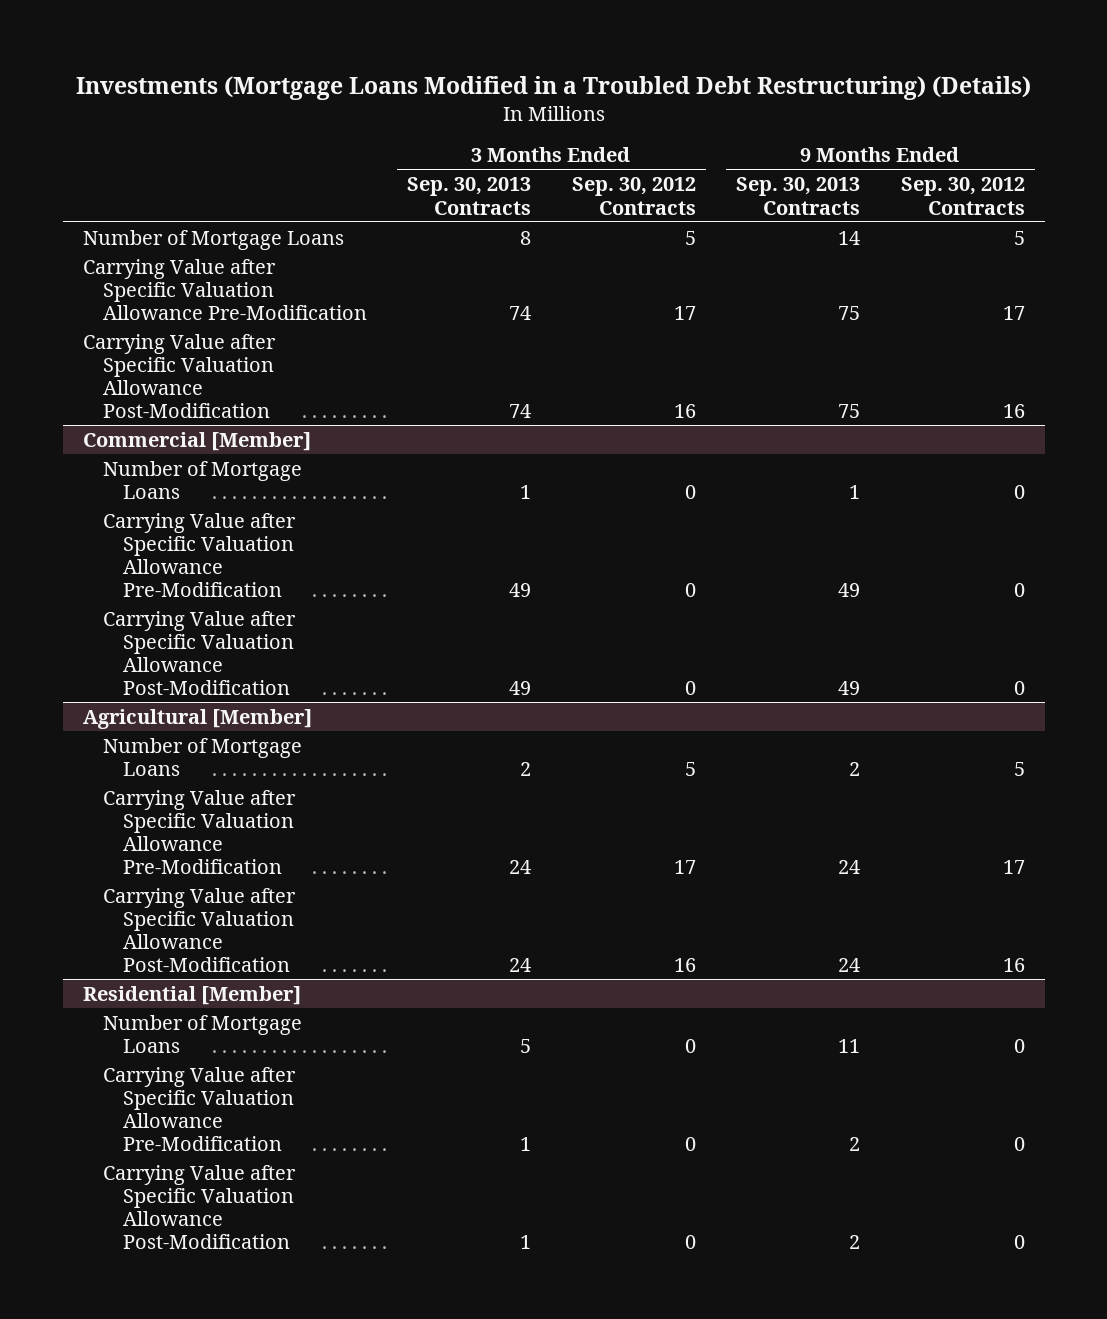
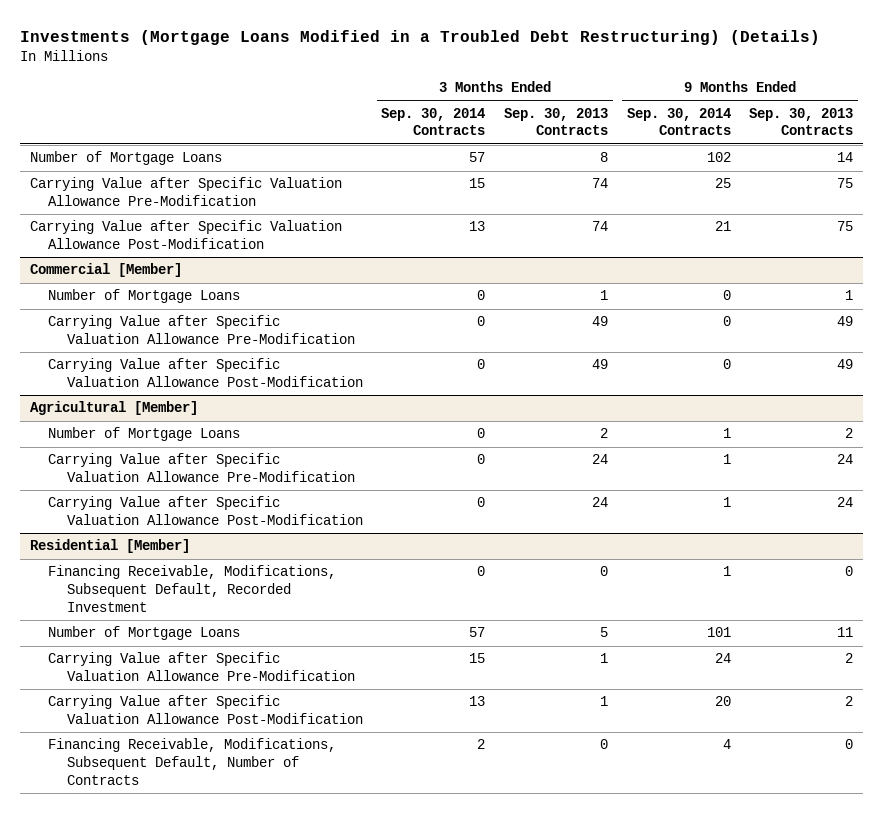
- | 3 Months Ended Sep. 30, 2013 Contracts | 3 Months Ended Sep. 30, 2012 Contracts | 9 Months Ended Sep. 30, 2013 Contracts | 9 Months Ended Sep. 30, 2012 Contracts
+ | 3 Months Ended Sep. 30, 2014 Contracts | 3 Months Ended Sep. 30, 2013 Contracts | 9 Months Ended Sep. 30, 2014 Contracts | 9 Months Ended Sep. 30, 2013 Contracts
@ Residential [Member]
+ Financing Receivable, Modifications, Subsequent Default, Recorded Investment | 0 | 0 | 1 | 0
+ Financing Receivable, Modifications, Subsequent Default, Number of Contracts | 2 | 0 | 4 | 0

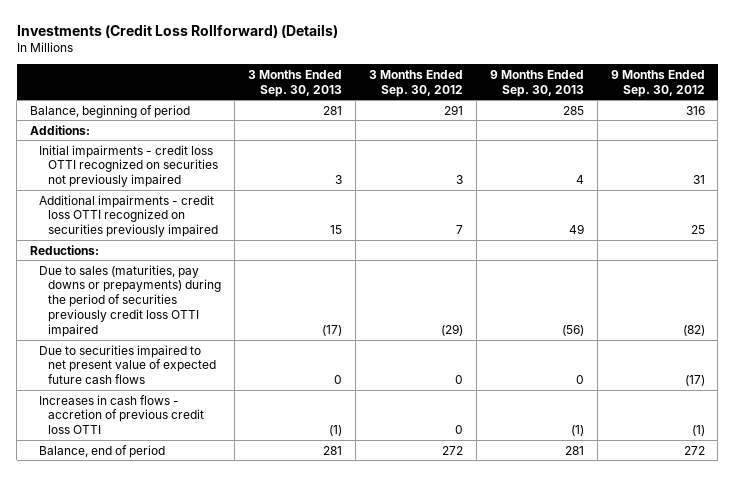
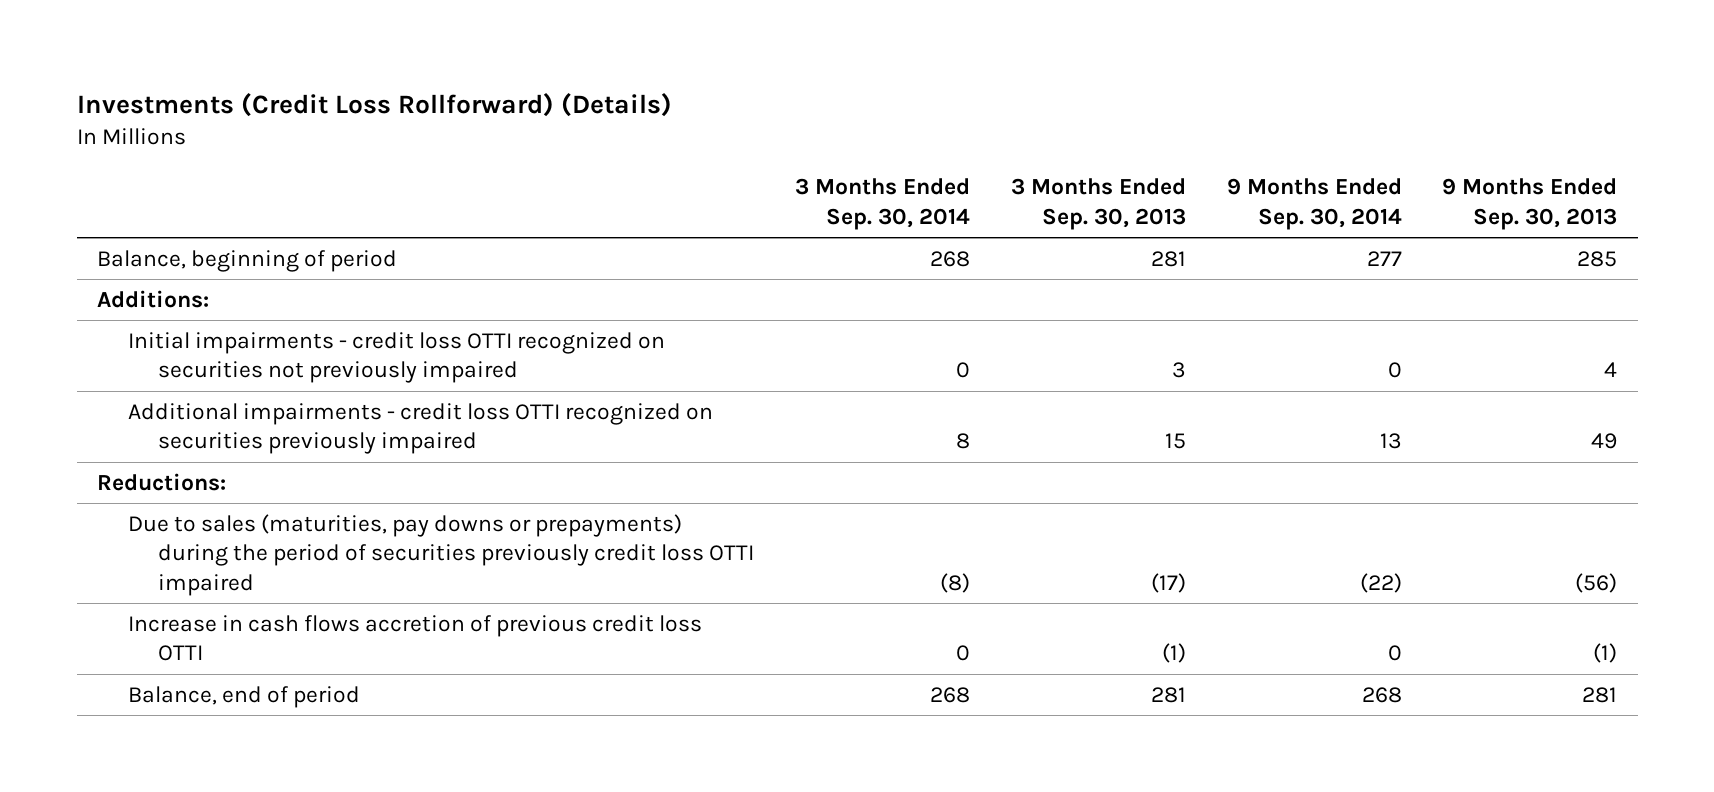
- | 3 Months Ended Sep. 30, 2013 | 3 Months Ended Sep. 30, 2012 | 9 Months Ended Sep. 30, 2013 | 9 Months Ended Sep. 30, 2012
+ | 3 Months Ended Sep. 30, 2014 | 3 Months Ended Sep. 30, 2013 | 9 Months Ended Sep. 30, 2014 | 9 Months Ended Sep. 30, 2013
- Due to securities impaired to net present value of expected future cash flows | 0 | 0 | 0 | (17)
- Increases in cash flows - accretion of previous credit loss OTTI | (1) | 0 | (1) | (1)
+ Increase in cash flows accretion of previous credit loss OTTI | 0 | (1) | 0 | (1)

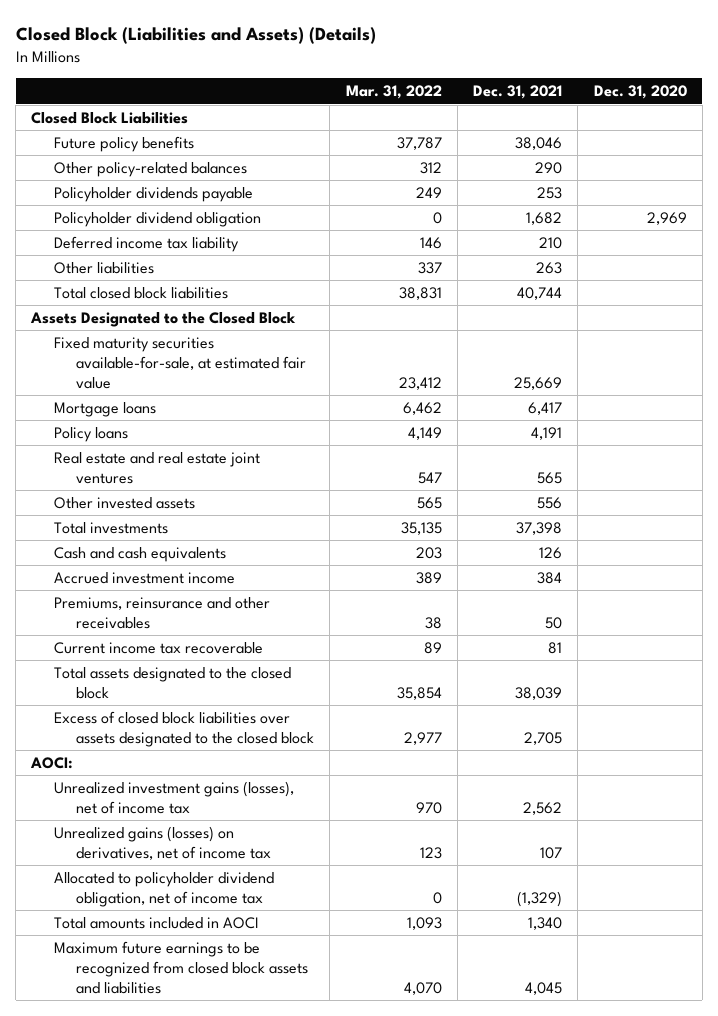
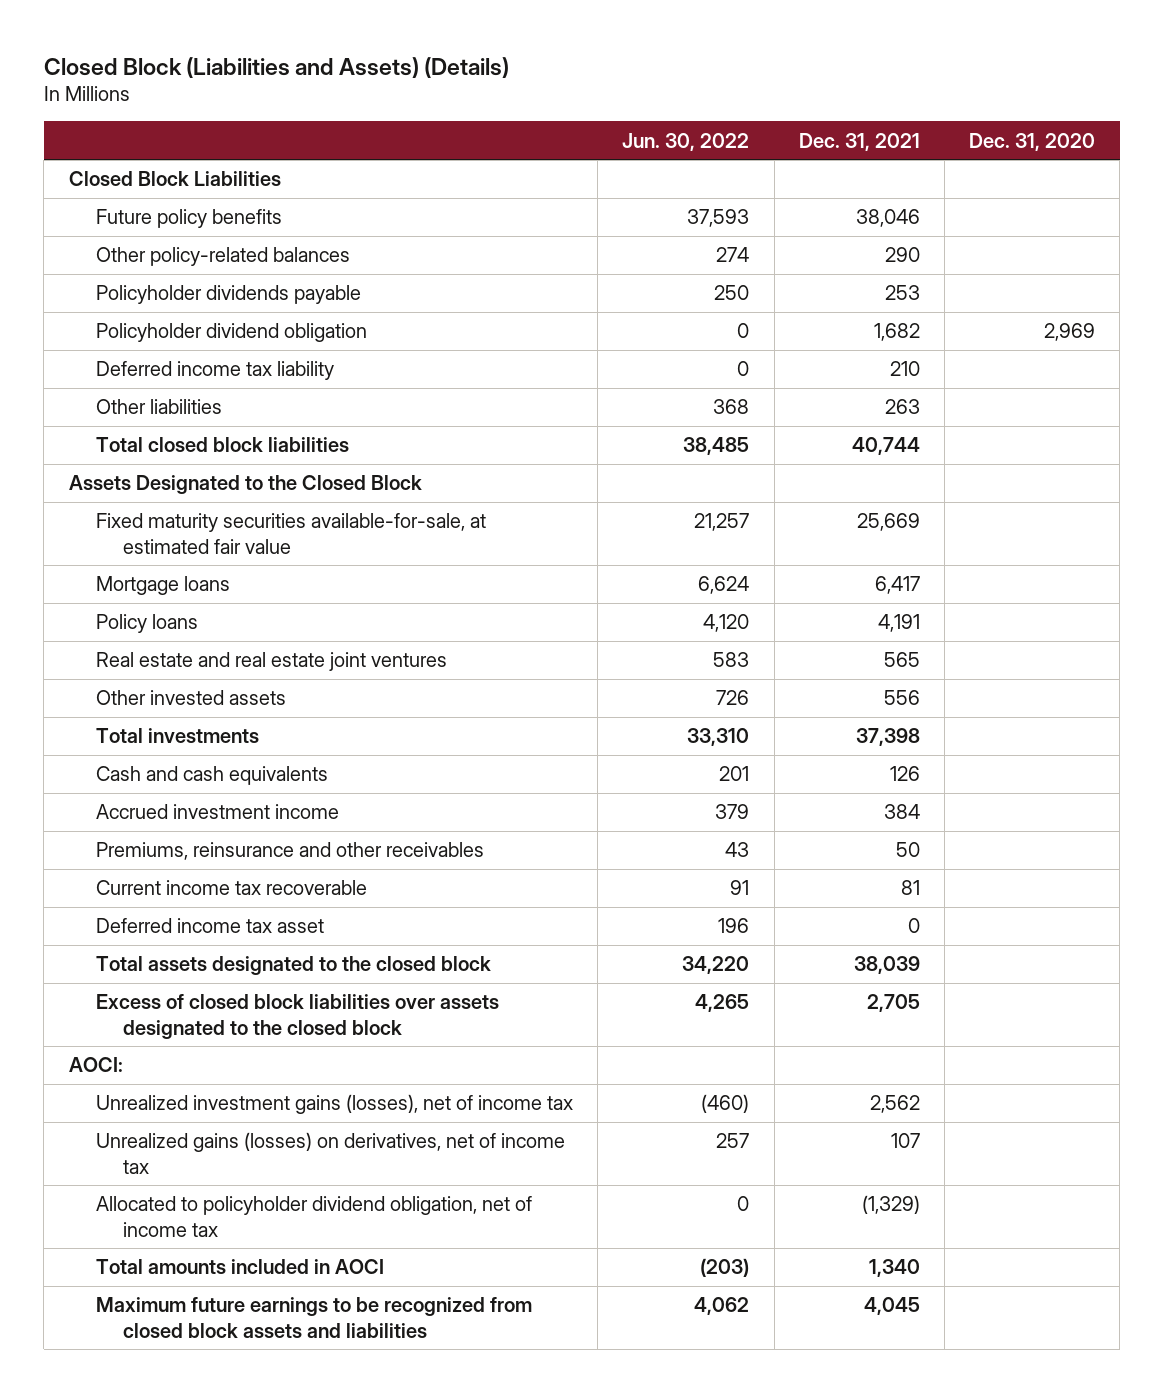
- | Mar. 31, 2022 | Dec. 31, 2021 | Dec. 31, 2020
+ | Jun. 30, 2022 | Dec. 31, 2021 | Dec. 31, 2020
+ Deferred income tax asset | 196 | 0 |

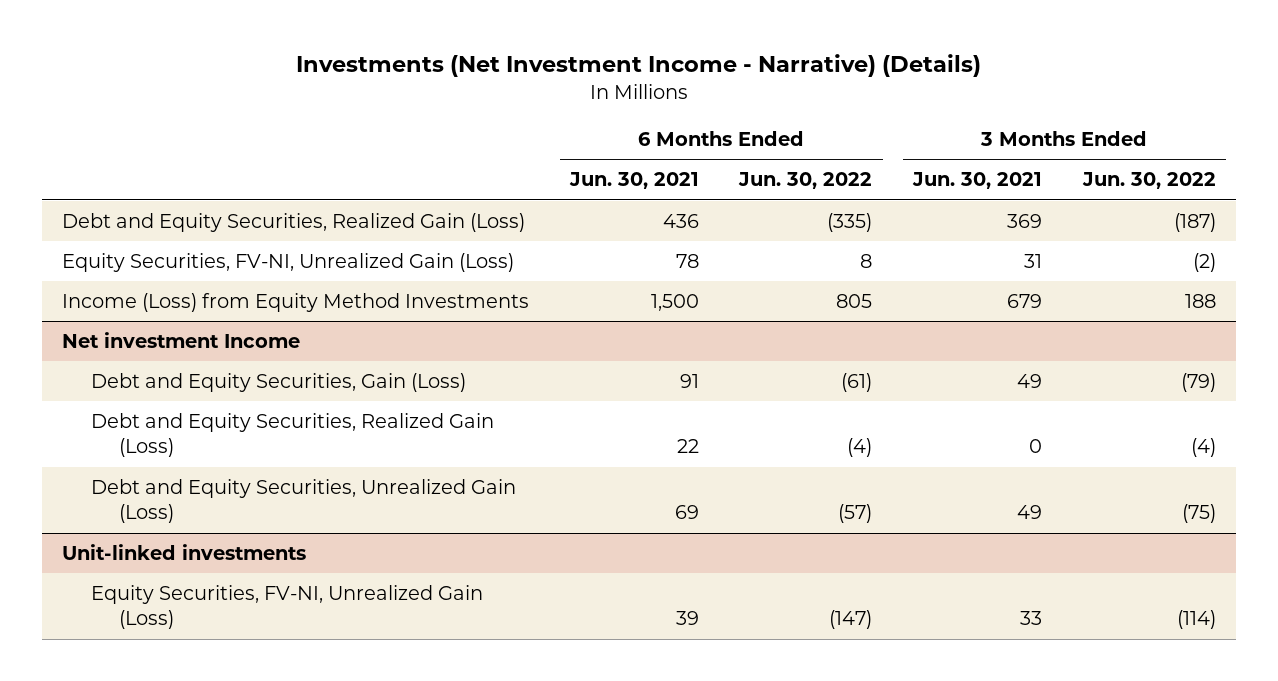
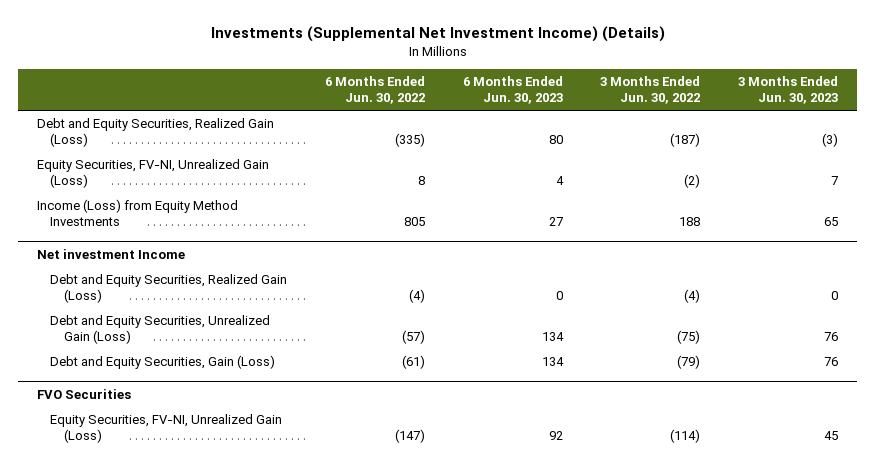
- Investments (Net Investment Income - Narrative) (Details)
+ Investments (Supplemental Net Investment Income) (Details)
- | 6 Months Ended Jun. 30, 2021 | 6 Months Ended Jun. 30, 2022 | 3 Months Ended Jun. 30, 2021 | 3 Months Ended Jun. 30, 2022
+ | 6 Months Ended Jun. 30, 2022 | 6 Months Ended Jun. 30, 2023 | 3 Months Ended Jun. 30, 2022 | 3 Months Ended Jun. 30, 2023
- Unit-linked investments
@ Net investment Income
moved down: Debt and Equity Securities, Gain (Loss) | (61) | 134 | (79) | 76
+ FVO Securities

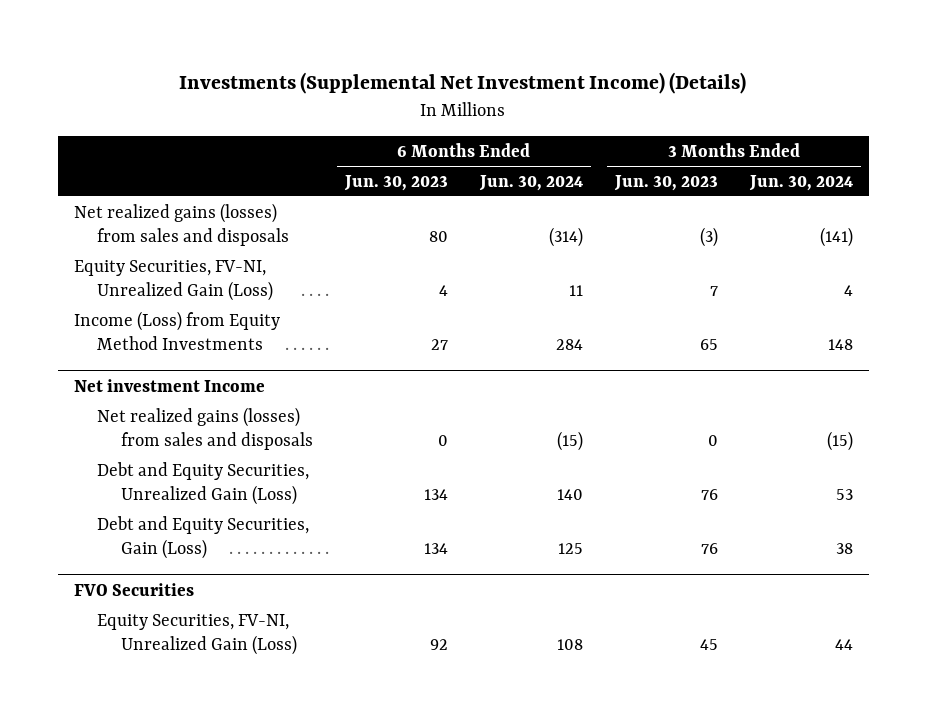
- | 6 Months Ended Jun. 30, 2022 | 6 Months Ended Jun. 30, 2023 | 3 Months Ended Jun. 30, 2022 | 3 Months Ended Jun. 30, 2023
+ | 6 Months Ended Jun. 30, 2023 | 6 Months Ended Jun. 30, 2024 | 3 Months Ended Jun. 30, 2023 | 3 Months Ended Jun. 30, 2024
- Debt and Equity Securities, Realized Gain (Loss) | (335) | 80 | (187) | (3)
+ Net realized gains (losses) from sales and disposals | 80 | (314) | (3) | (141)
@ Net investment Income
- Debt and Equity Securities, Realized Gain (Loss) | (4) | 0 | (4) | 0
+ Net realized gains (losses) from sales and disposals | 0 | (15) | 0 | (15)

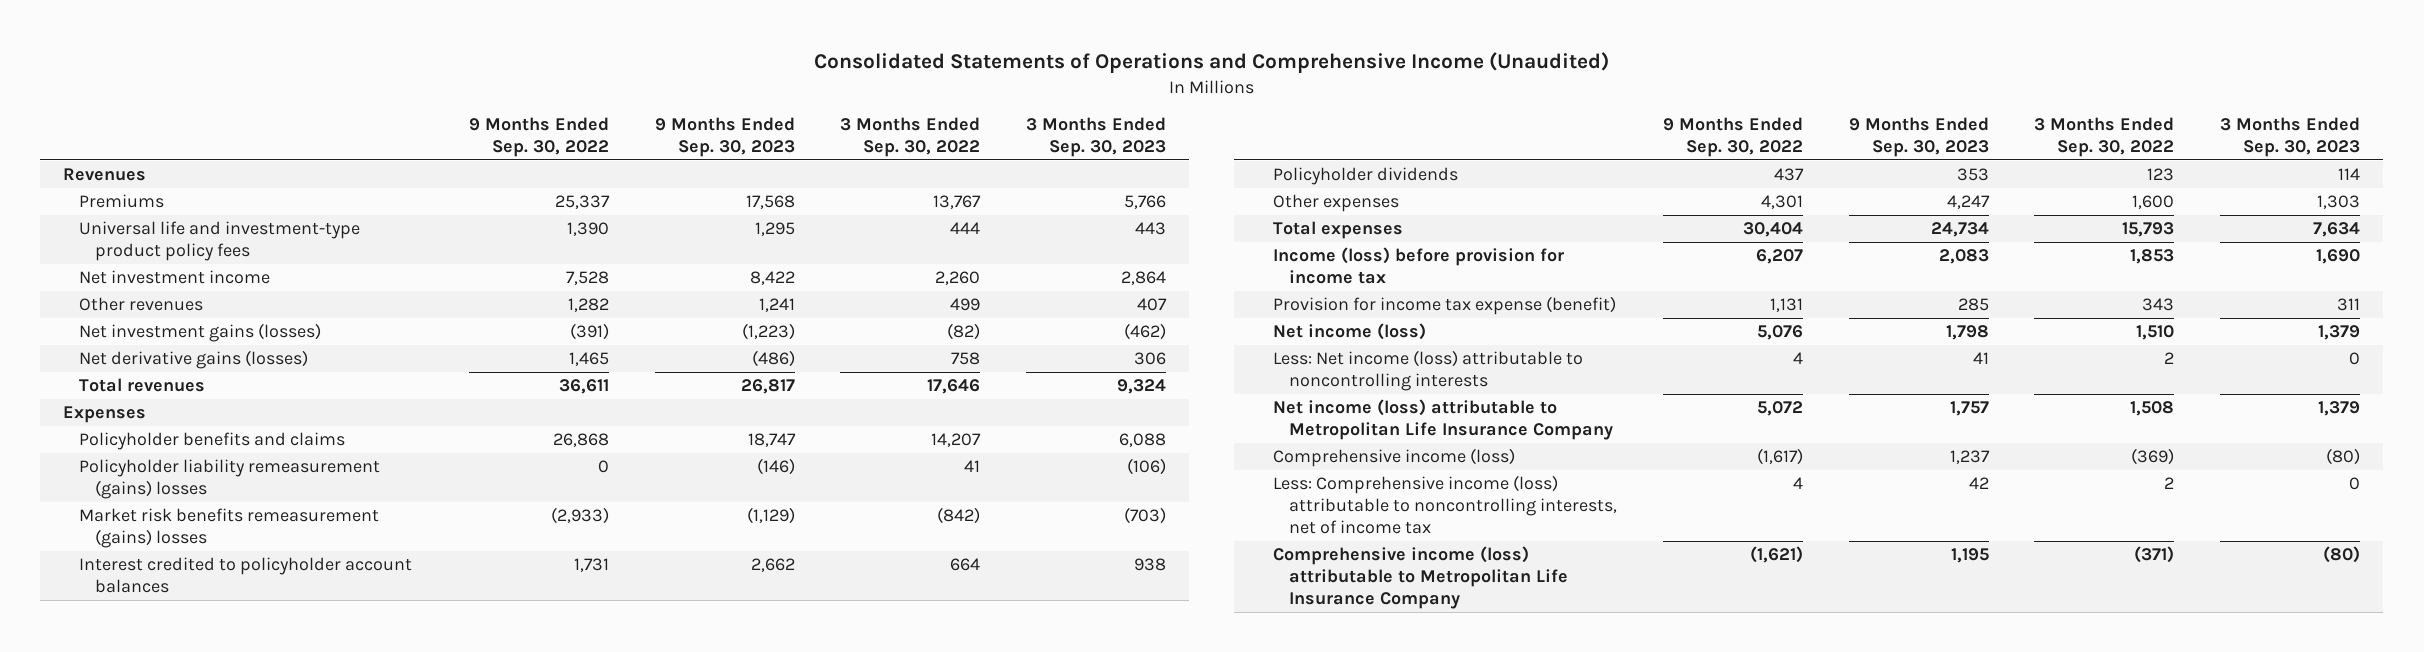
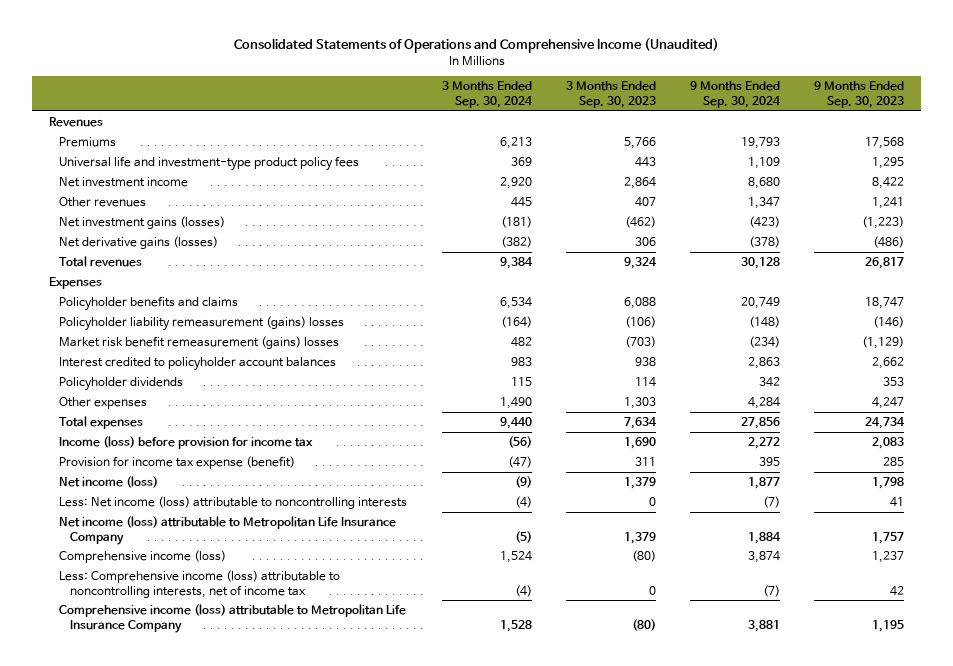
- | 9 Months Ended Sep. 30, 2022 | 9 Months Ended Sep. 30, 2023 | 3 Months Ended Sep. 30, 2022 | 3 Months Ended Sep. 30, 2023
+ | 3 Months Ended Sep. 30, 2024 | 3 Months Ended Sep. 30, 2023 | 9 Months Ended Sep. 30, 2024 | 9 Months Ended Sep. 30, 2023
- Market risk benefits remeasurement (gains) losses | (2,933) | (1,129) | (842) | (703)
+ Market risk benefit remeasurement (gains) losses | 482 | (703) | (234) | (1,129)

